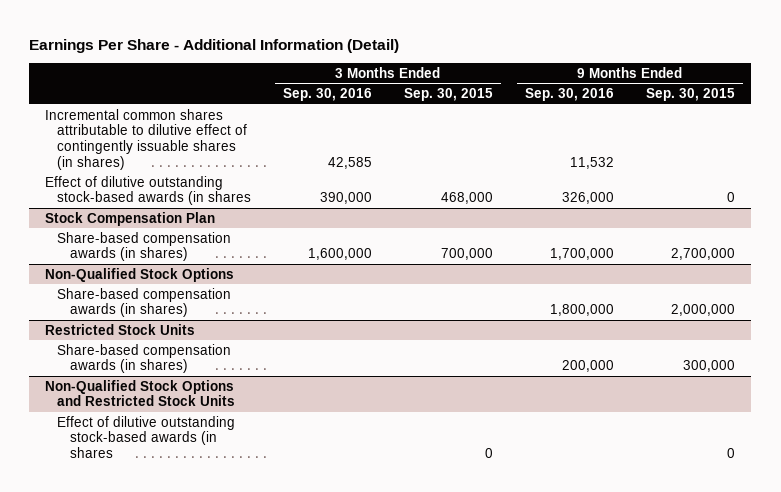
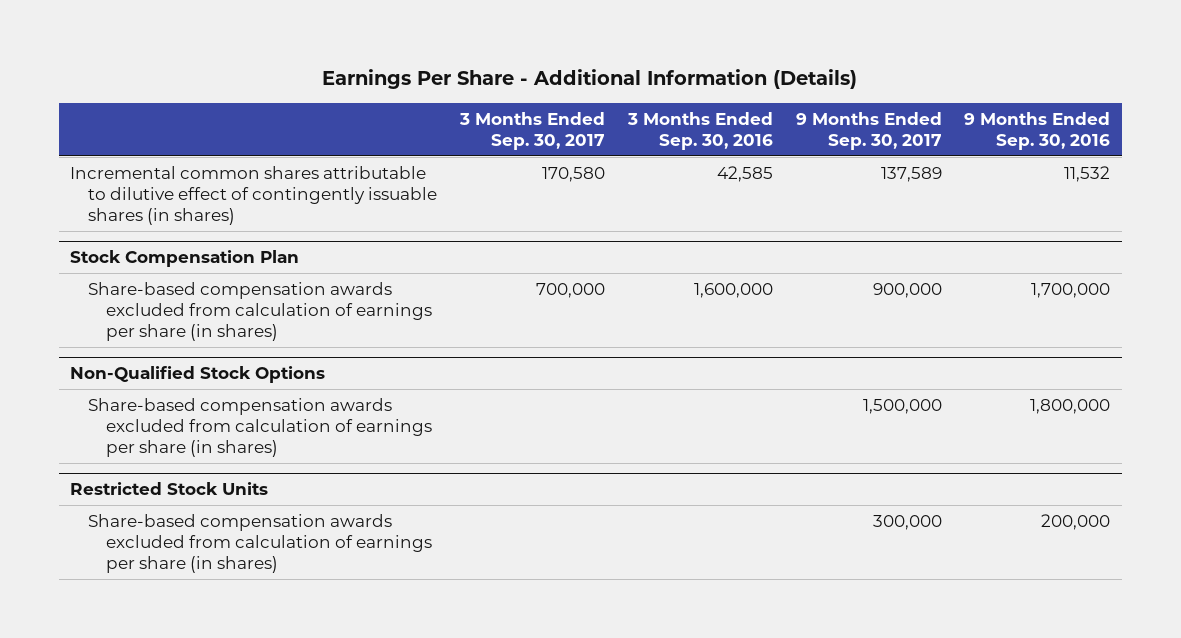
- Earnings Per Share - Additional Information (Detail)
+ Earnings Per Share - Additional Information (Details)
- | 3 Months Ended Sep. 30, 2016 | 3 Months Ended Sep. 30, 2015 | 9 Months Ended Sep. 30, 2016 | 9 Months Ended Sep. 30, 2015
+ | 3 Months Ended Sep. 30, 2017 | 3 Months Ended Sep. 30, 2016 | 9 Months Ended Sep. 30, 2017 | 9 Months Ended Sep. 30, 2016
- Effect of dilutive outstanding stock-based awards (in shares | 390,000 | 468,000 | 326,000 | 0
@ Stock Compensation Plan
- Share-based compensation awards (in shares) | 1,600,000 | 700,000 | 1,700,000 | 2,700,000
+ Share-based compensation awards excluded from calculation of earnings per share (in shares) | 700,000 | 1,600,000 | 900,000 | 1,700,000
@ Non-Qualified Stock Options
- Share-based compensation awards (in shares) | | | 1,800,000 | 2,000,000
+ Share-based compensation awards excluded from calculation of earnings per share (in shares) | | | 1,500,000 | 1,800,000
@ Restricted Stock Units
- Share-based compensation awards (in shares) | | | 200,000 | 300,000
- Non-Qualified Stock Options and Restricted Stock Units
- Effect of dilutive outstanding stock-based awards (in shares | | 0 | | 0
@ Restricted Stock Units
+ Share-based compensation awards excluded from calculation of earnings per share (in shares) | | | 300,000 | 200,000

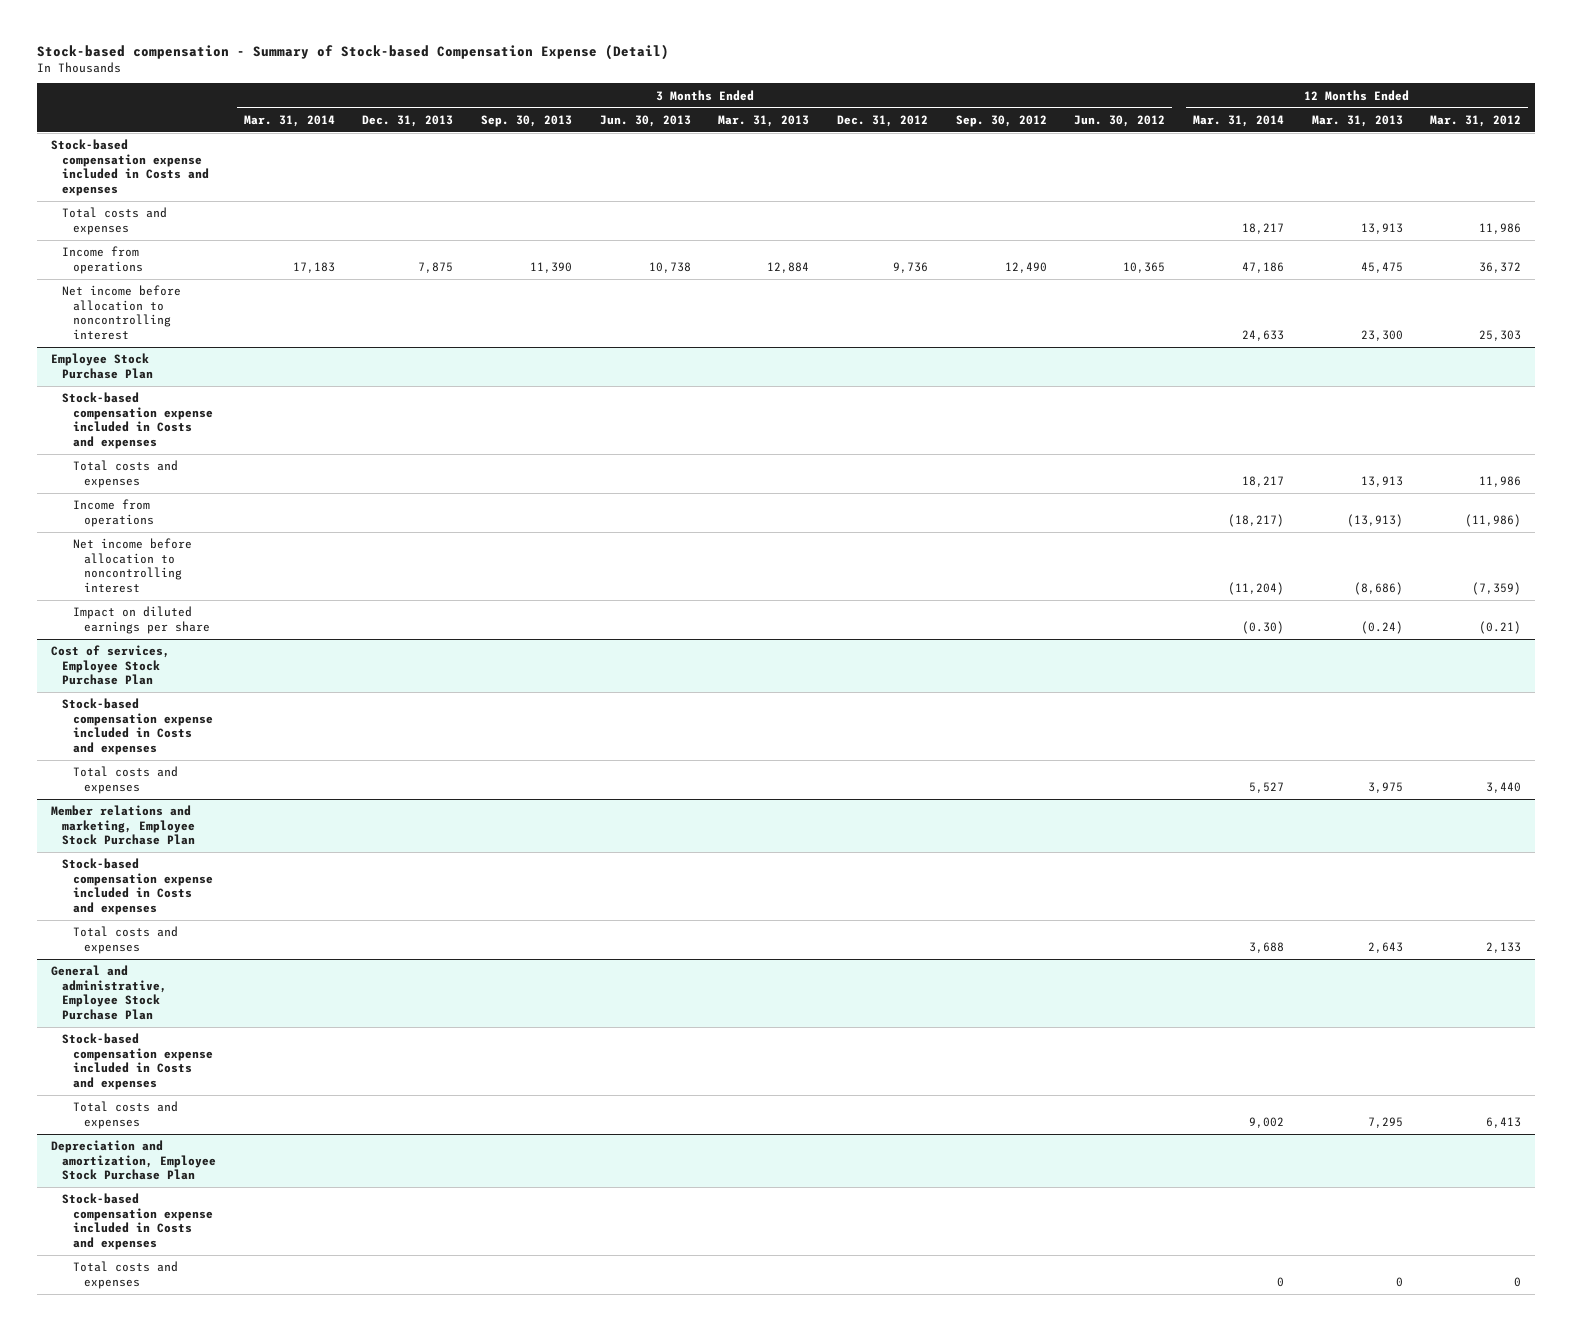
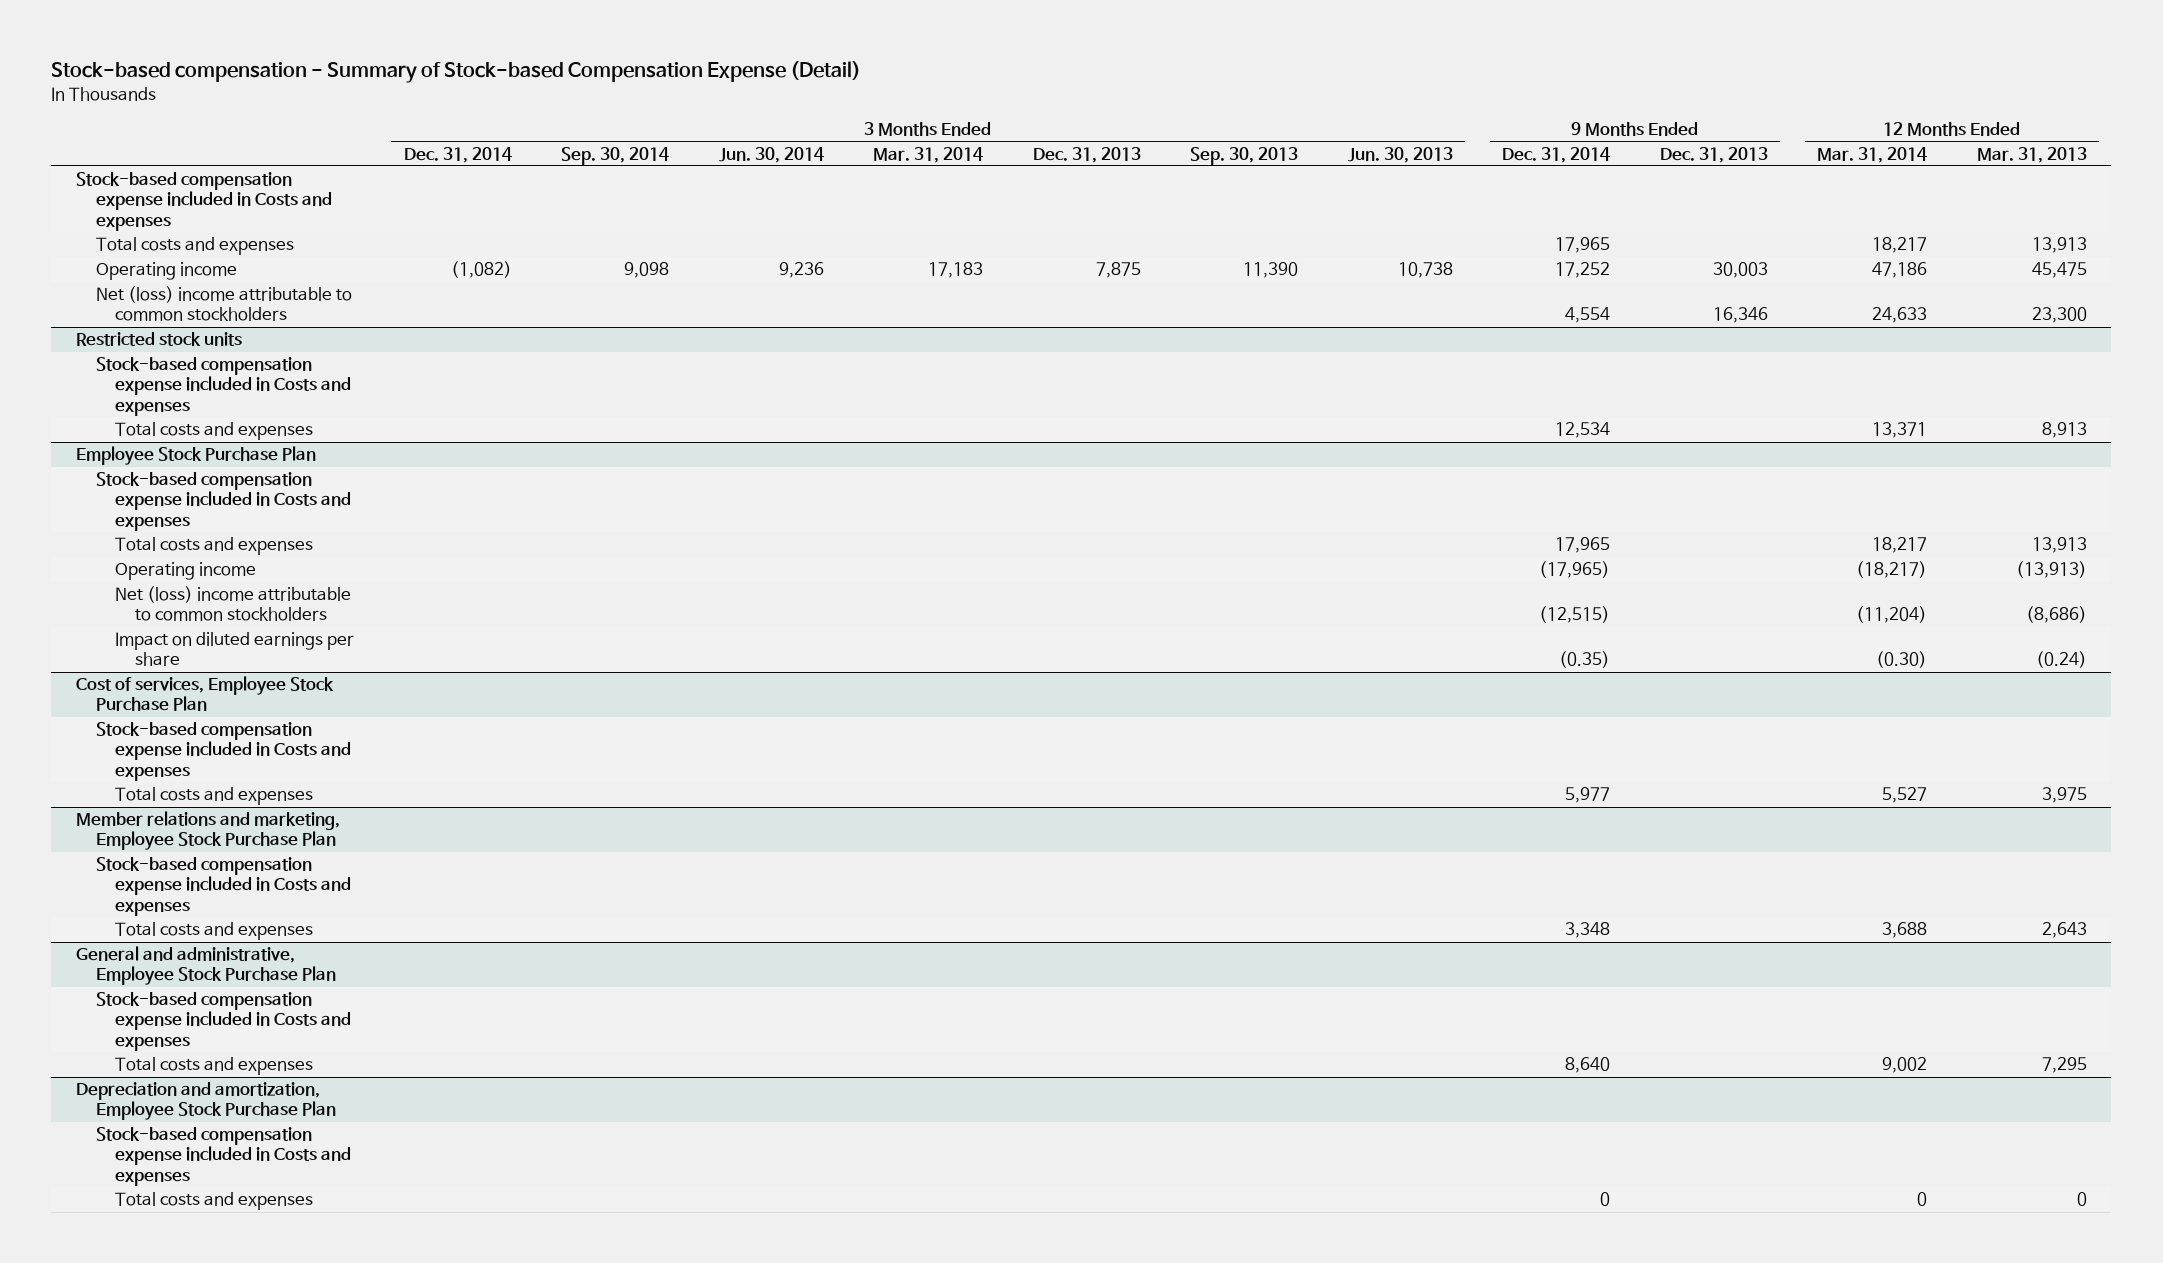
- | 3 Months Ended Mar. 31, 2014 | 3 Months Ended Dec. 31, 2013 | 3 Months Ended Sep. 30, 2013 | 3 Months Ended Jun. 30, 2013 | 3 Months Ended Mar. 31, 2013 | 3 Months Ended Dec. 31, 2012 | 3 Months Ended Sep. 30, 2012 | 3 Months Ended Jun. 30, 2012 | 12 Months Ended Mar. 31, 2014 | 12 Months Ended Mar. 31, 2013 | 12 Months Ended Mar. 31, 2012
+ | 3 Months Ended Dec. 31, 2014 | 3 Months Ended Sep. 30, 2014 | 3 Months Ended Jun. 30, 2014 | 3 Months Ended Mar. 31, 2014 | 3 Months Ended Dec. 31, 2013 | 3 Months Ended Sep. 30, 2013 | 3 Months Ended Jun. 30, 2013 | 9 Months Ended Dec. 31, 2014 | 9 Months Ended Dec. 31, 2013 | 12 Months Ended Mar. 31, 2014 | 12 Months Ended Mar. 31, 2013
- Income from operations | 17,183 | 7,875 | 11,390 | 10,738 | 12,884 | 9,736 | 12,490 | 10,365 | 47,186 | 45,475 | 36,372
- Net income before allocation to noncontrolling interest | | | | | | | | | 24,633 | 23,300 | 25,303
+ Operating income | (1,082) | 9,098 | 9,236 | 17,183 | 7,875 | 11,390 | 10,738 | 17,252 | 30,003 | 47,186 | 45,475
+ Net (loss) income attributable to common stockholders | | | | | | | | 4,554 | 16,346 | 24,633 | 23,300
+ Restricted stock units
+ Stock-based compensation expense included in Costs and expenses
+ Total costs and expenses | | | | | | | | 12,534 | | 13,371 | 8,913
@ Employee Stock Purchase Plan
- Income from operations | | | | | | | | | (18,217) | (13,913) | (11,986)
- Net income before allocation to noncontrolling interest | | | | | | | | | (11,204) | (8,686) | (7,359)
+ Operating income | | | | | | | | (17,965) | | (18,217) | (13,913)
+ Net (loss) income attributable to common stockholders | | | | | | | | (12,515) | | (11,204) | (8,686)

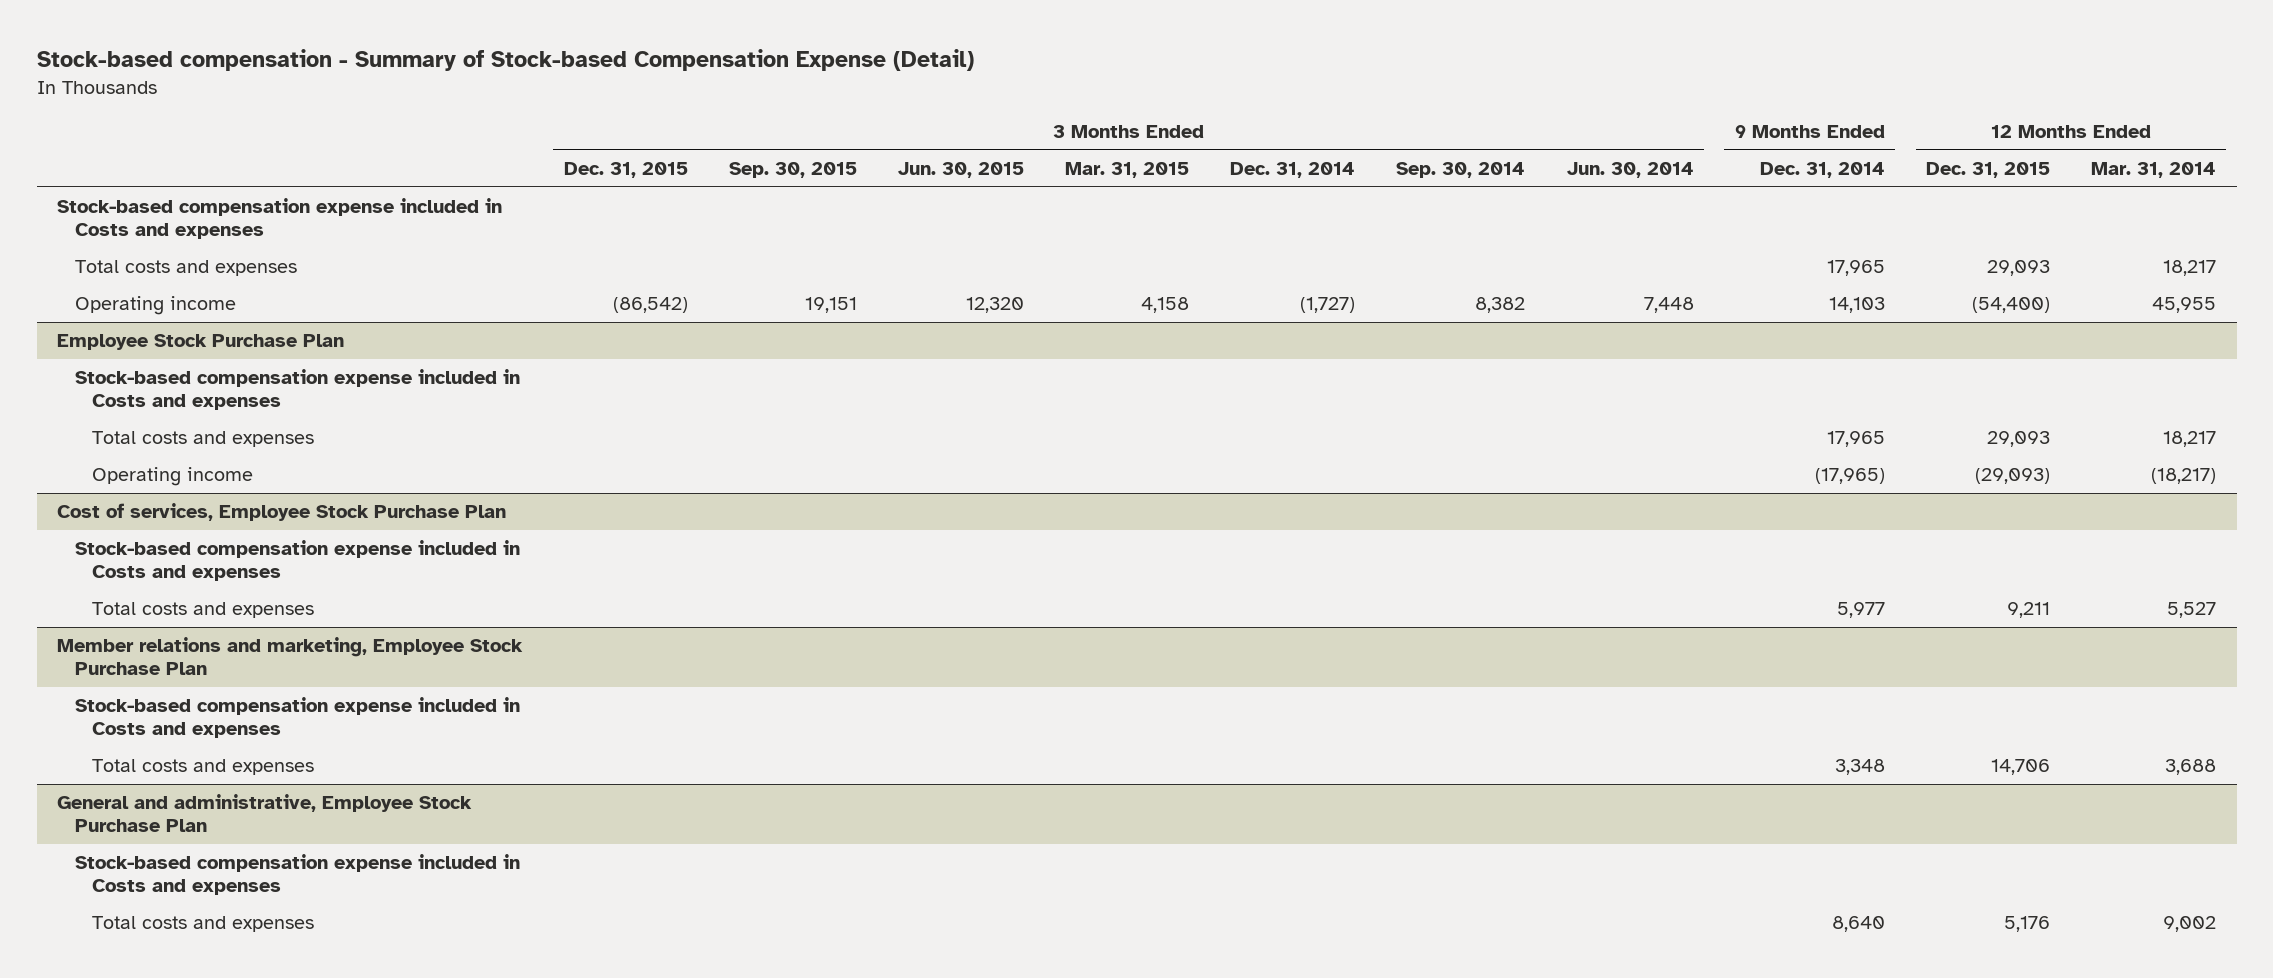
- | 3 Months Ended Dec. 31, 2014 | 3 Months Ended Sep. 30, 2014 | 3 Months Ended Jun. 30, 2014 | 3 Months Ended Mar. 31, 2014 | 3 Months Ended Dec. 31, 2013 | 3 Months Ended Sep. 30, 2013 | 3 Months Ended Jun. 30, 2013 | 9 Months Ended Dec. 31, 2014 | 9 Months Ended Dec. 31, 2013 | 12 Months Ended Mar. 31, 2014 | 12 Months Ended Mar. 31, 2013
+ | 3 Months Ended Dec. 31, 2015 | 3 Months Ended Sep. 30, 2015 | 3 Months Ended Jun. 30, 2015 | 3 Months Ended Mar. 31, 2015 | 3 Months Ended Dec. 31, 2014 | 3 Months Ended Sep. 30, 2014 | 3 Months Ended Jun. 30, 2014 | 9 Months Ended Dec. 31, 2014 | 12 Months Ended Dec. 31, 2015 | 12 Months Ended Mar. 31, 2014
- Operating income | (1,082) | 9,098 | 9,236 | 17,183 | 7,875 | 11,390 | 10,738 | 17,252 | 30,003 | 47,186 | 45,475
- Net (loss) income attributable to common stockholders | | | | | | | | 4,554 | 16,346 | 24,633 | 23,300
- Restricted stock units
- Stock-based compensation expense included in Costs and expenses
- Total costs and expenses | | | | | | | | 12,534 | | 13,371 | 8,913
+ Operating income | (86,542) | 19,151 | 12,320 | 4,158 | (1,727) | 8,382 | 7,448 | 14,103 | (54,400) | 45,955
@ Employee Stock Purchase Plan
- Net (loss) income attributable to common stockholders | | | | | | | | (12,515) | | (11,204) | (8,686)
- Impact on diluted earnings per share | | | | | | | | (0.35) | | (0.30) | (0.24)
- Depreciation and amortization, Employee Stock Purchase Plan
- Stock-based compensation expense included in Costs and expenses
- Total costs and expenses | | | | | | | | 0 | | 0 | 0

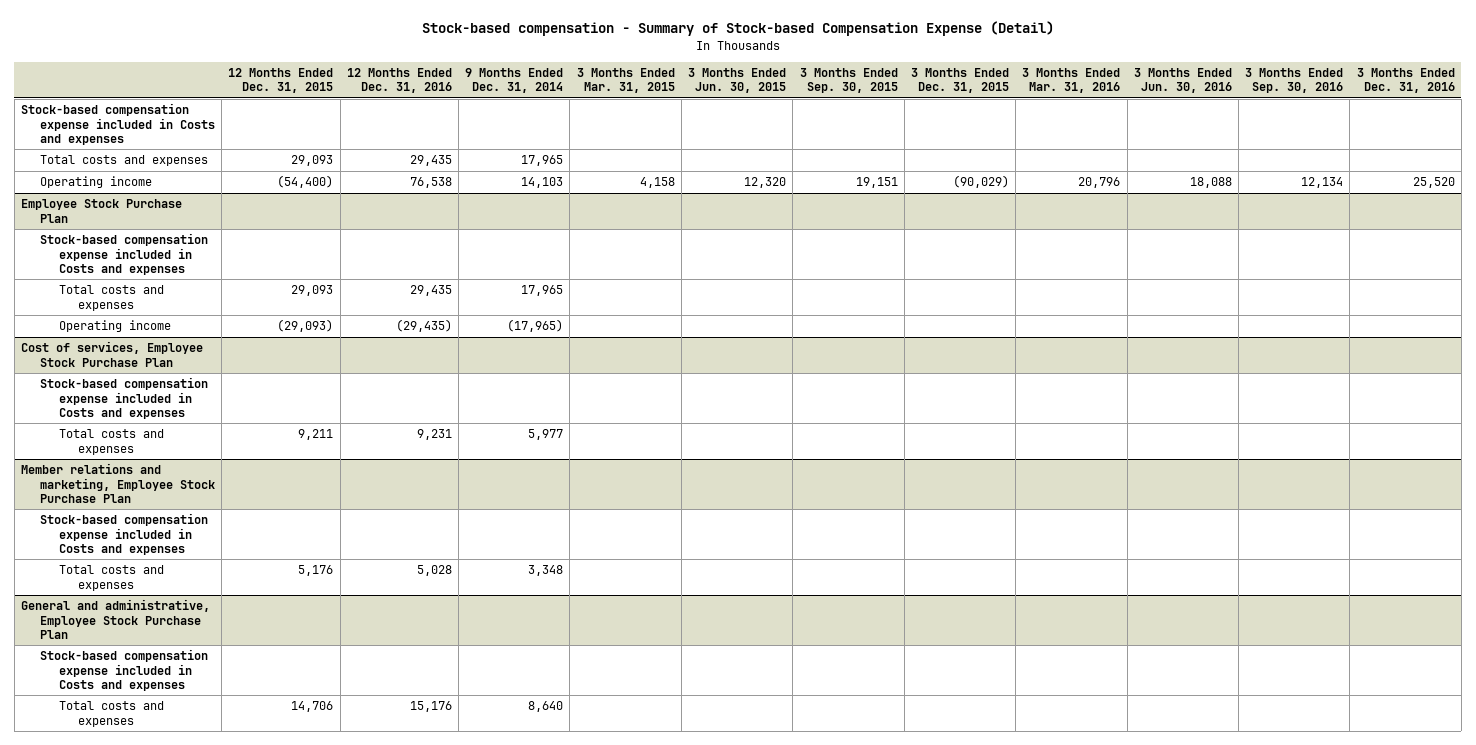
- | 3 Months Ended Dec. 31, 2015 | 3 Months Ended Sep. 30, 2015 | 3 Months Ended Jun. 30, 2015 | 3 Months Ended Mar. 31, 2015 | 3 Months Ended Dec. 31, 2014 | 3 Months Ended Sep. 30, 2014 | 3 Months Ended Jun. 30, 2014 | 9 Months Ended Dec. 31, 2014 | 12 Months Ended Dec. 31, 2015 | 12 Months Ended Mar. 31, 2014
+ | 12 Months Ended Dec. 31, 2015 | 12 Months Ended Dec. 31, 2016 | 9 Months Ended Dec. 31, 2014 | 3 Months Ended Mar. 31, 2015 | 3 Months Ended Jun. 30, 2015 | 3 Months Ended Sep. 30, 2015 | 3 Months Ended Dec. 31, 2015 | 3 Months Ended Mar. 31, 2016 | 3 Months Ended Jun. 30, 2016 | 3 Months Ended Sep. 30, 2016 | 3 Months Ended Dec. 31, 2016
- Operating income | (86,542) | 19,151 | 12,320 | 4,158 | (1,727) | 8,382 | 7,448 | 14,103 | (54,400) | 45,955
+ Operating income | (54,400) | 76,538 | 14,103 | 4,158 | 12,320 | 19,151 | (90,029) | 20,796 | 18,088 | 12,134 | 25,520
@ Member relations and marketing, Employee Stock Purchase Plan
- Total costs and expenses | | | | | | | | 3,348 | 14,706 | 3,688
+ Total costs and expenses | 5,176 | 5,028 | 3,348 | | | | | | | |
@ General and administrative, Employee Stock Purchase Plan
- Total costs and expenses | | | | | | | | 8,640 | 5,176 | 9,002
+ Total costs and expenses | 14,706 | 15,176 | 8,640 | | | | | | | |

